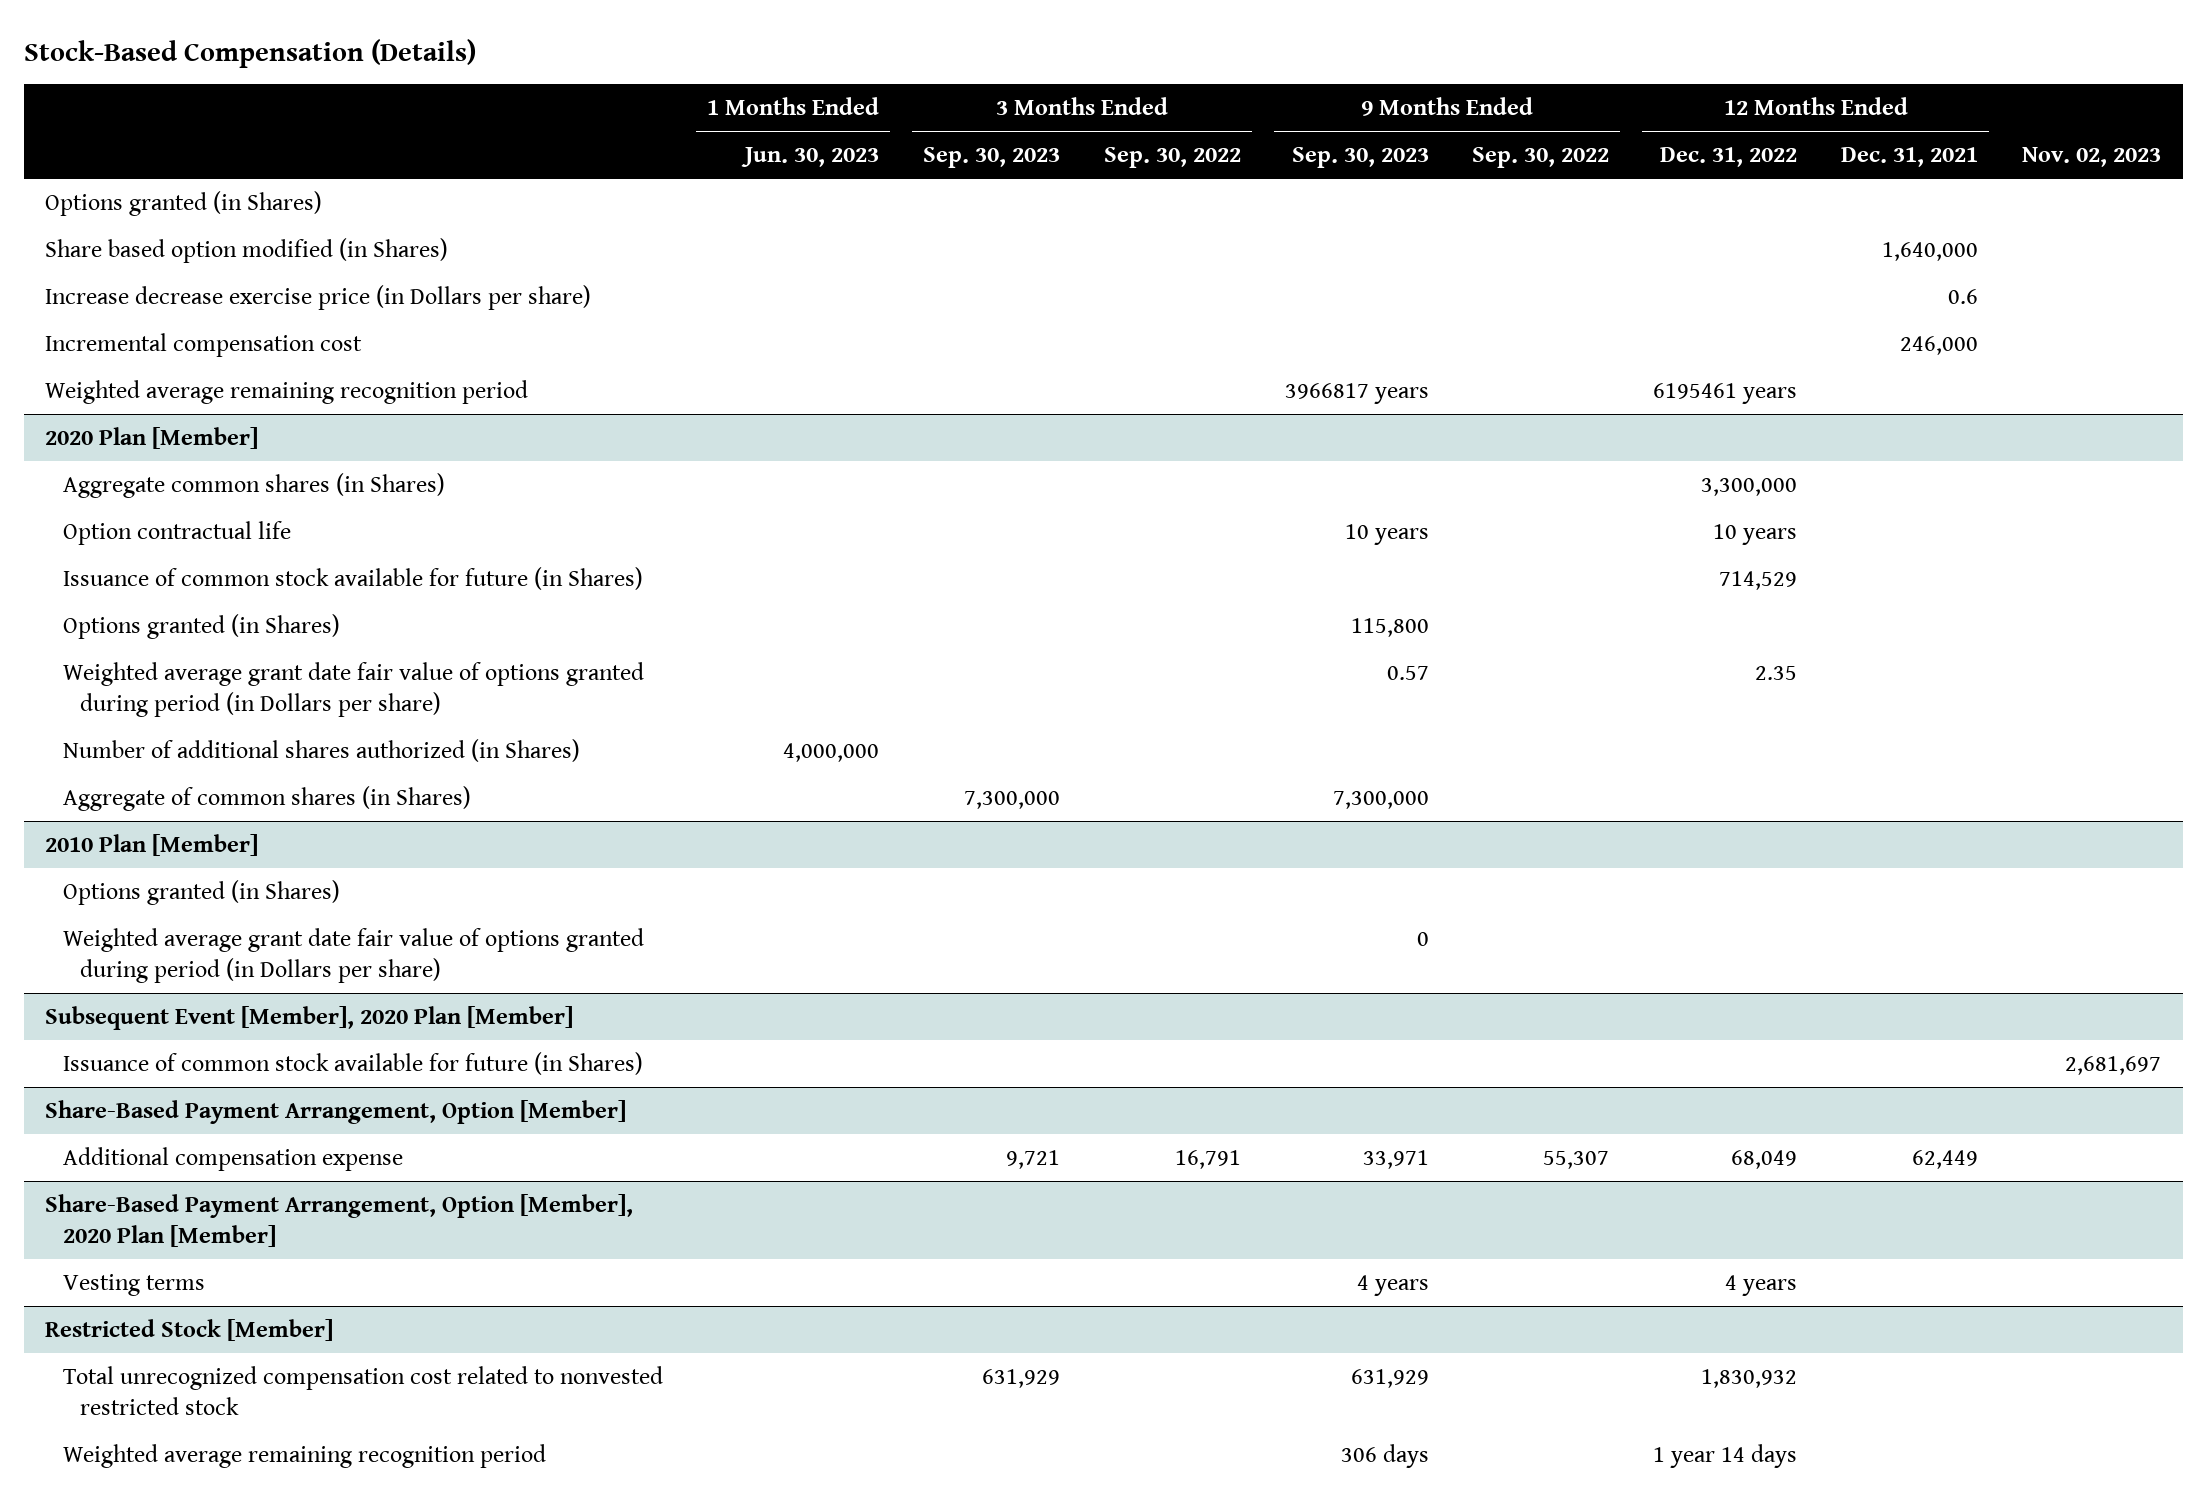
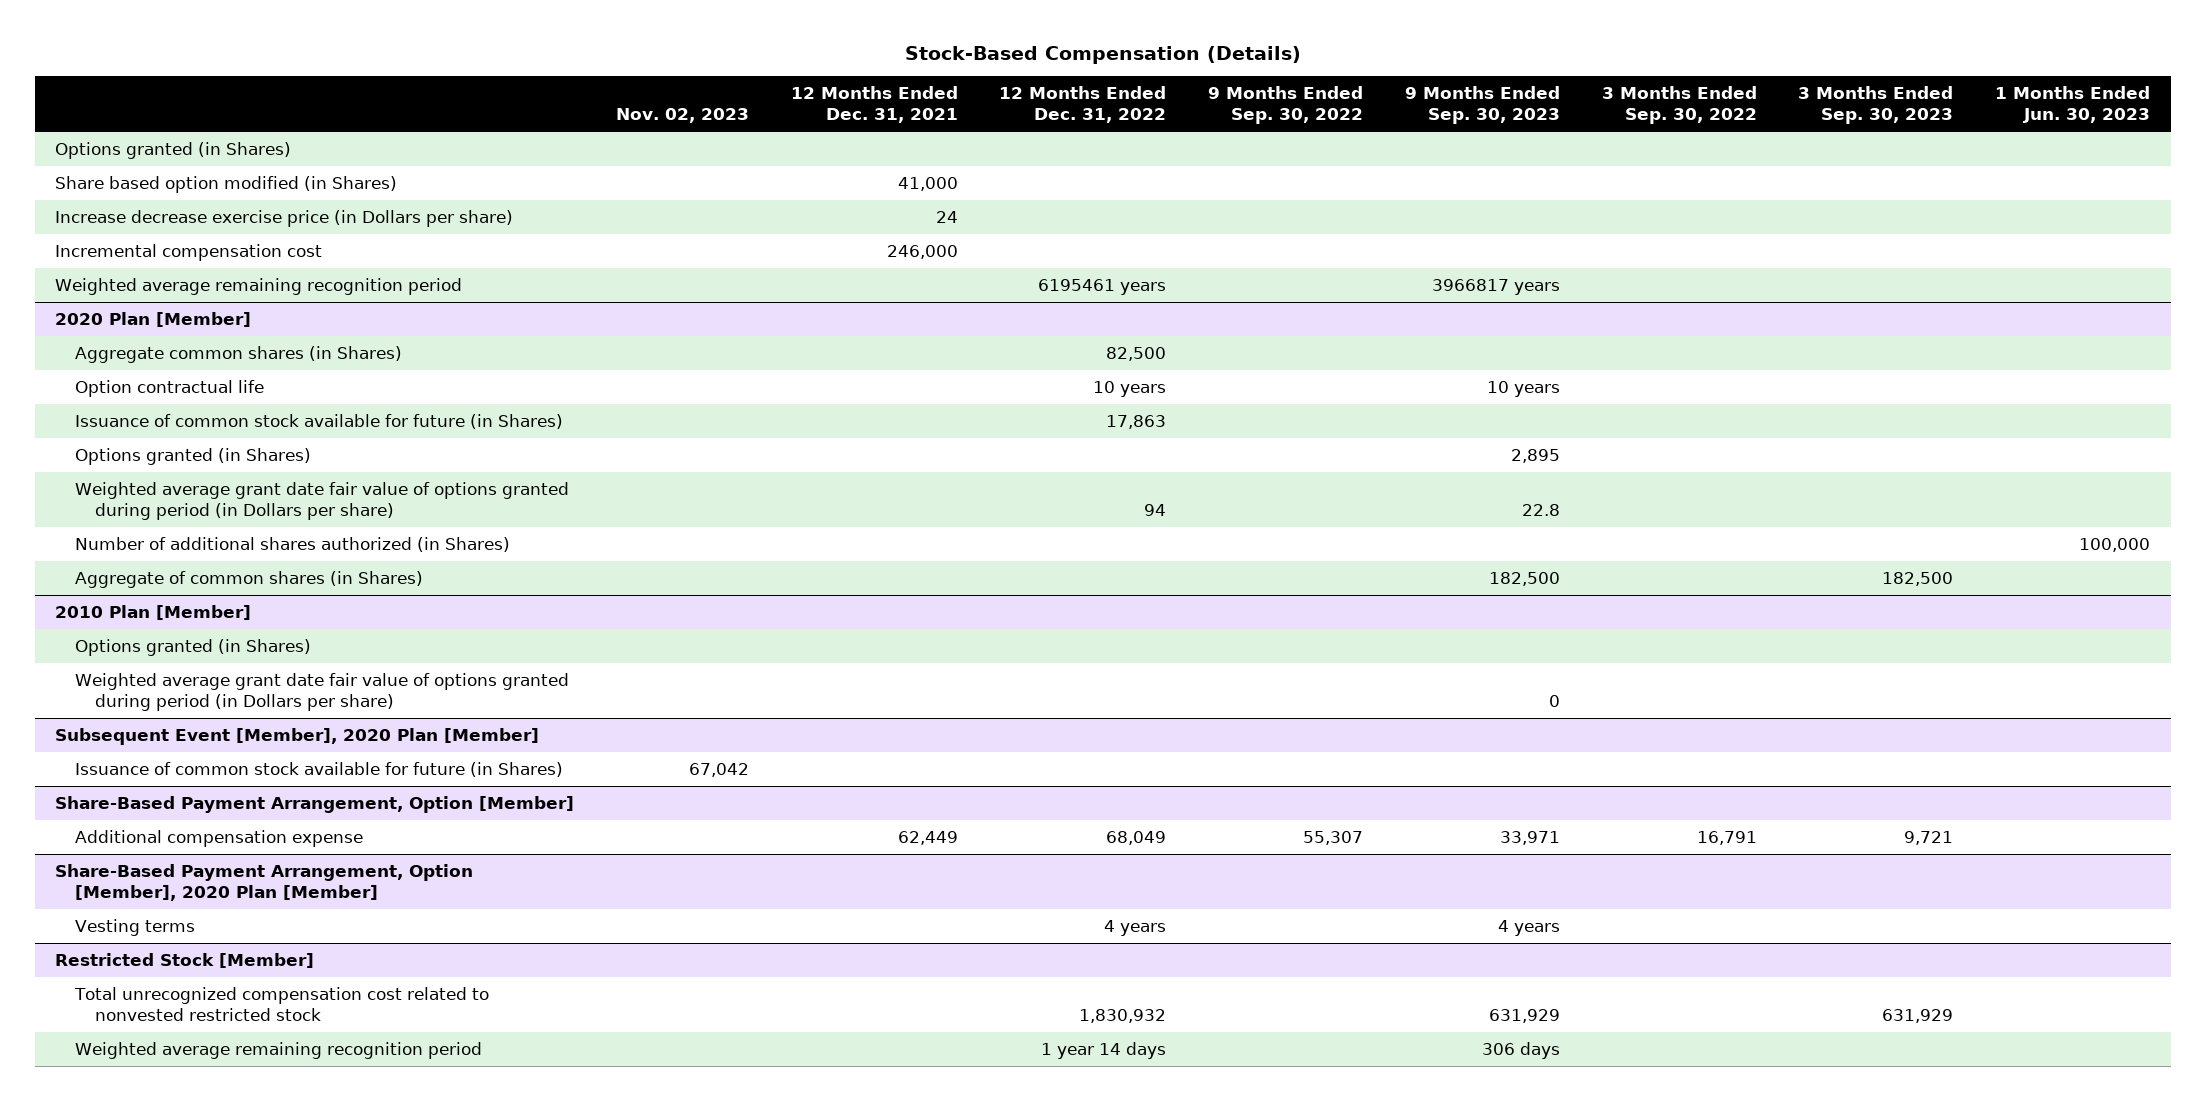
- | 1 Months Ended Jun. 30, 2023 | 3 Months Ended Sep. 30, 2023 | 3 Months Ended Sep. 30, 2022 | 9 Months Ended Sep. 30, 2023 | 9 Months Ended Sep. 30, 2022 | 12 Months Ended Dec. 31, 2022 | 12 Months Ended Dec. 31, 2021 | Nov. 02, 2023
+ | Nov. 02, 2023 | 12 Months Ended Dec. 31, 2021 | 12 Months Ended Dec. 31, 2022 | 9 Months Ended Sep. 30, 2022 | 9 Months Ended Sep. 30, 2023 | 3 Months Ended Sep. 30, 2022 | 3 Months Ended Sep. 30, 2023 | 1 Months Ended Jun. 30, 2023
- Share based option modified (in Shares) | | | | | | | 1,640,000 |
- Increase decrease exercise price (in Dollars per share) | | | | | | | 0.6 |
+ Share based option modified (in Shares) | | 41,000 | | | | | |
+ Increase decrease exercise price (in Dollars per share) | | 24 | | | | | |
@ 2020 Plan [Member]
- Aggregate common shares (in Shares) | | | | | | 3,300,000 | |
+ Aggregate common shares (in Shares) | | | 82,500 | | | | |
- Issuance of common stock available for future (in Shares) | | | | | | 714,529 | |
- Options granted (in Shares) | | | | 115,800 | | | |
- Weighted average grant date fair value of options granted during period (in Dollars per share) | | | | 0.57 | | 2.35 | |
- Number of additional shares authorized (in Shares) | 4,000,000 | | | | | | |
- Aggregate of common shares (in Shares) | | 7,300,000 | | 7,300,000 | | | |
+ Issuance of common stock available for future (in Shares) | | | 17,863 | | | | |
+ Options granted (in Shares) | | | | | 2,895 | | |
+ Weighted average grant date fair value of options granted during period (in Dollars per share) | | | 94 | | 22.8 | | |
+ Number of additional shares authorized (in Shares) | | | | | | | | 100,000
+ Aggregate of common shares (in Shares) | | | | | 182,500 | | 182,500 |
@ Subsequent Event [Member], 2020 Plan [Member]
- Issuance of common stock available for future (in Shares) | | | | | | | | 2,681,697
+ Issuance of common stock available for future (in Shares) | 67,042 | | | | | | |

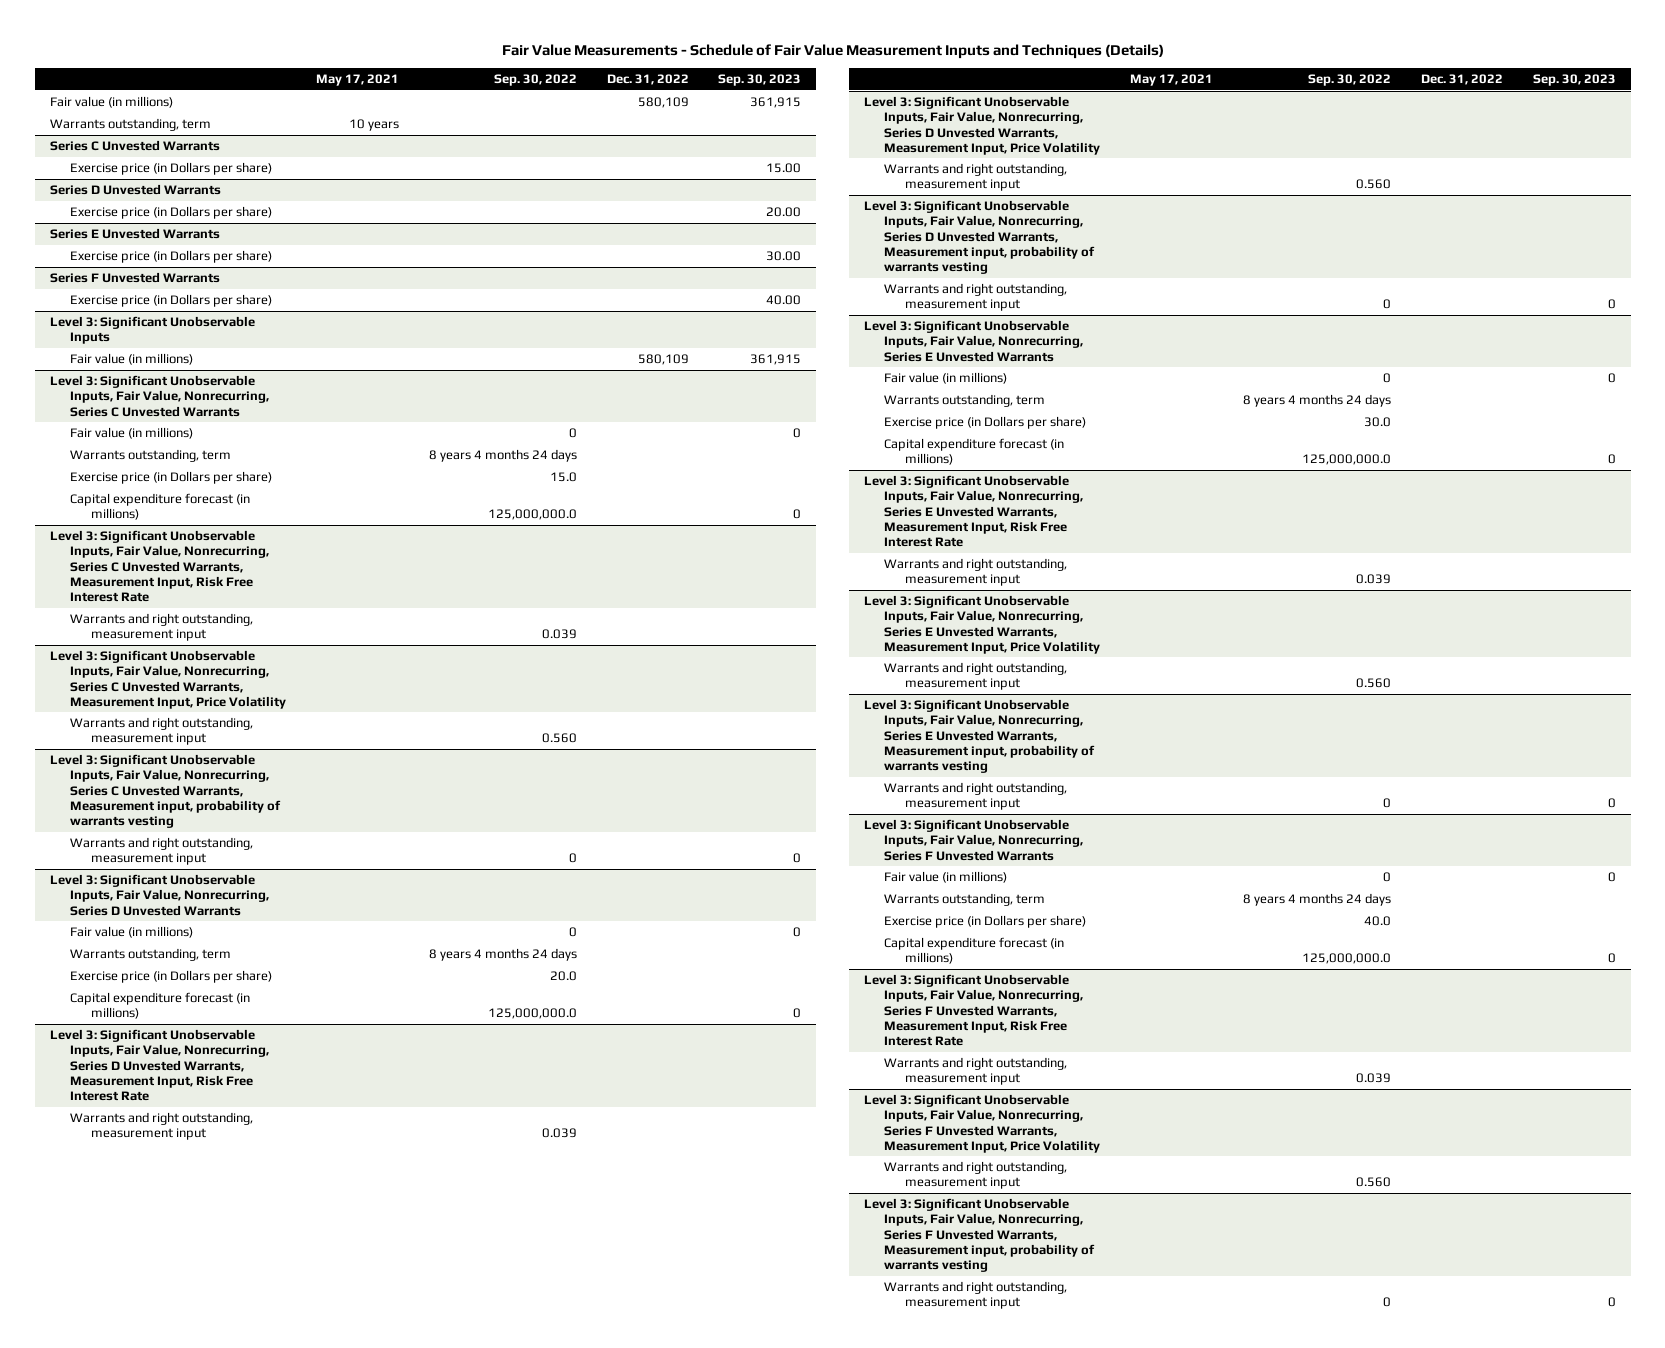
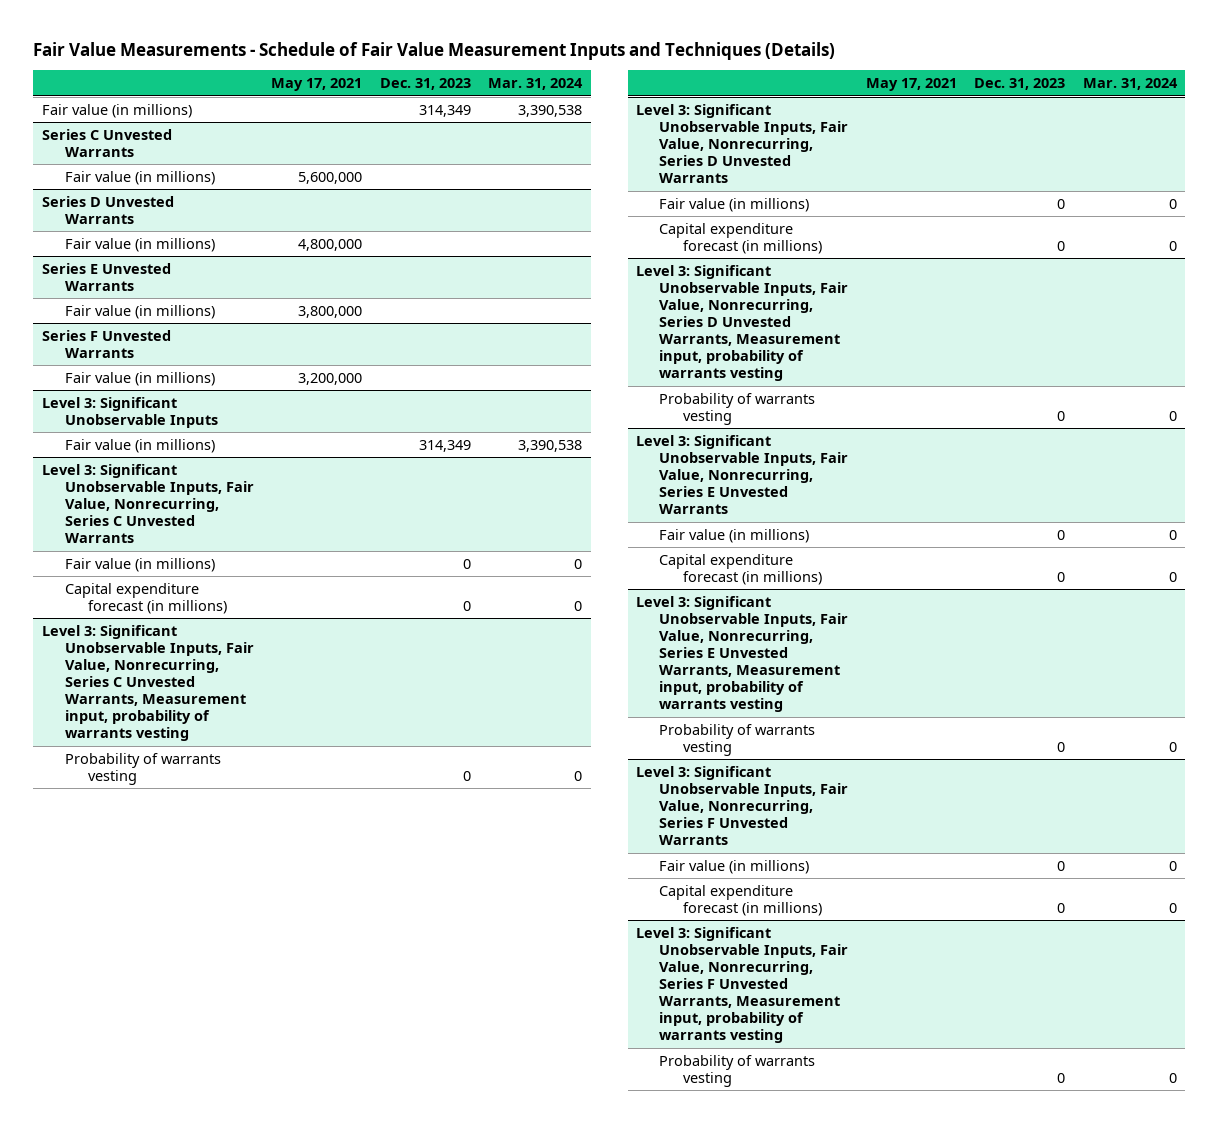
- | May 17, 2021 | Sep. 30, 2022 | Dec. 31, 2022 | Sep. 30, 2023
+ | May 17, 2021 | Dec. 31, 2023 | Mar. 31, 2024
- Warrants outstanding, term | 10 years | | |
@ Series C Unvested Warrants
- Exercise price (in Dollars per share) | | | | 15.00
+ Fair value (in millions) | 5,600,000 | |
@ Series D Unvested Warrants
- Exercise price (in Dollars per share) | | | | 20.00
+ Fair value (in millions) | 4,800,000 | |
@ Series E Unvested Warrants
- Exercise price (in Dollars per share) | | | | 30.00
+ Fair value (in millions) | 3,800,000 | |
@ Series F Unvested Warrants
- Exercise price (in Dollars per share) | | | | 40.00
+ Fair value (in millions) | 3,200,000 | |
@ Level 3: Significant Unobservable Inputs, Fair Value, Nonrecurring, Series C Unvested Warrants
- Warrants outstanding, term | | 8 years 4 months 24 days | |
- Exercise price (in Dollars per share) | | 15.0 | |
- Level 3: Significant Unobservable Inputs, Fair Value, Nonrecurring, Series C Unvested Warrants, Measurement Input, Risk Free Interest Rate
- Warrants and right outstanding, measurement input | | 0.039 | |
- Level 3: Significant Unobservable Inputs, Fair Value, Nonrecurring, Series C Unvested Warrants, Measurement Input, Price Volatility
- Warrants and right outstanding, measurement input | | 0.560 | |
@ Level 3: Significant Unobservable Inputs, Fair Value, Nonrecurring, Series C Unvested Warrants, Measurement input, probability of warrants vesting
- Warrants and right outstanding, measurement input | | 0 | | 0
+ Probability of warrants vesting | | 0 | 0
@ Level 3: Significant Unobservable Inputs, Fair Value, Nonrecurring, Series D Unvested Warrants
- Warrants outstanding, term | | 8 years 4 months 24 days | |
- Exercise price (in Dollars per share) | | 20.0 | |
- Level 3: Significant Unobservable Inputs, Fair Value, Nonrecurring, Series D Unvested Warrants, Measurement Input, Risk Free Interest Rate
- Warrants and right outstanding, measurement input | | 0.039 | |
- Level 3: Significant Unobservable Inputs, Fair Value, Nonrecurring, Series D Unvested Warrants, Measurement Input, Price Volatility
- Warrants and right outstanding, measurement input | | 0.560 | |
@ Level 3: Significant Unobservable Inputs, Fair Value, Nonrecurring, Series D Unvested Warrants, Measurement input, probability of warrants vesting
- Warrants and right outstanding, measurement input | | 0 | | 0
+ Probability of warrants vesting | | 0 | 0
@ Level 3: Significant Unobservable Inputs, Fair Value, Nonrecurring, Series E Unvested Warrants
- Warrants outstanding, term | | 8 years 4 months 24 days | |
- Exercise price (in Dollars per share) | | 30.0 | |
- Level 3: Significant Unobservable Inputs, Fair Value, Nonrecurring, Series E Unvested Warrants, Measurement Input, Risk Free Interest Rate
- Warrants and right outstanding, measurement input | | 0.039 | |
- Level 3: Significant Unobservable Inputs, Fair Value, Nonrecurring, Series E Unvested Warrants, Measurement Input, Price Volatility
- Warrants and right outstanding, measurement input | | 0.560 | |
@ Level 3: Significant Unobservable Inputs, Fair Value, Nonrecurring, Series E Unvested Warrants, Measurement input, probability of warrants vesting
- Warrants and right outstanding, measurement input | | 0 | | 0
+ Probability of warrants vesting | | 0 | 0
@ Level 3: Significant Unobservable Inputs, Fair Value, Nonrecurring, Series F Unvested Warrants
- Warrants outstanding, term | | 8 years 4 months 24 days | |
- Exercise price (in Dollars per share) | | 40.0 | |
- Level 3: Significant Unobservable Inputs, Fair Value, Nonrecurring, Series F Unvested Warrants, Measurement Input, Risk Free Interest Rate
- Warrants and right outstanding, measurement input | | 0.039 | |
- Level 3: Significant Unobservable Inputs, Fair Value, Nonrecurring, Series F Unvested Warrants, Measurement Input, Price Volatility
- Warrants and right outstanding, measurement input | | 0.560 | |
@ Level 3: Significant Unobservable Inputs, Fair Value, Nonrecurring, Series F Unvested Warrants, Measurement input, probability of warrants vesting
- Warrants and right outstanding, measurement input | | 0 | | 0
+ Probability of warrants vesting | | 0 | 0

